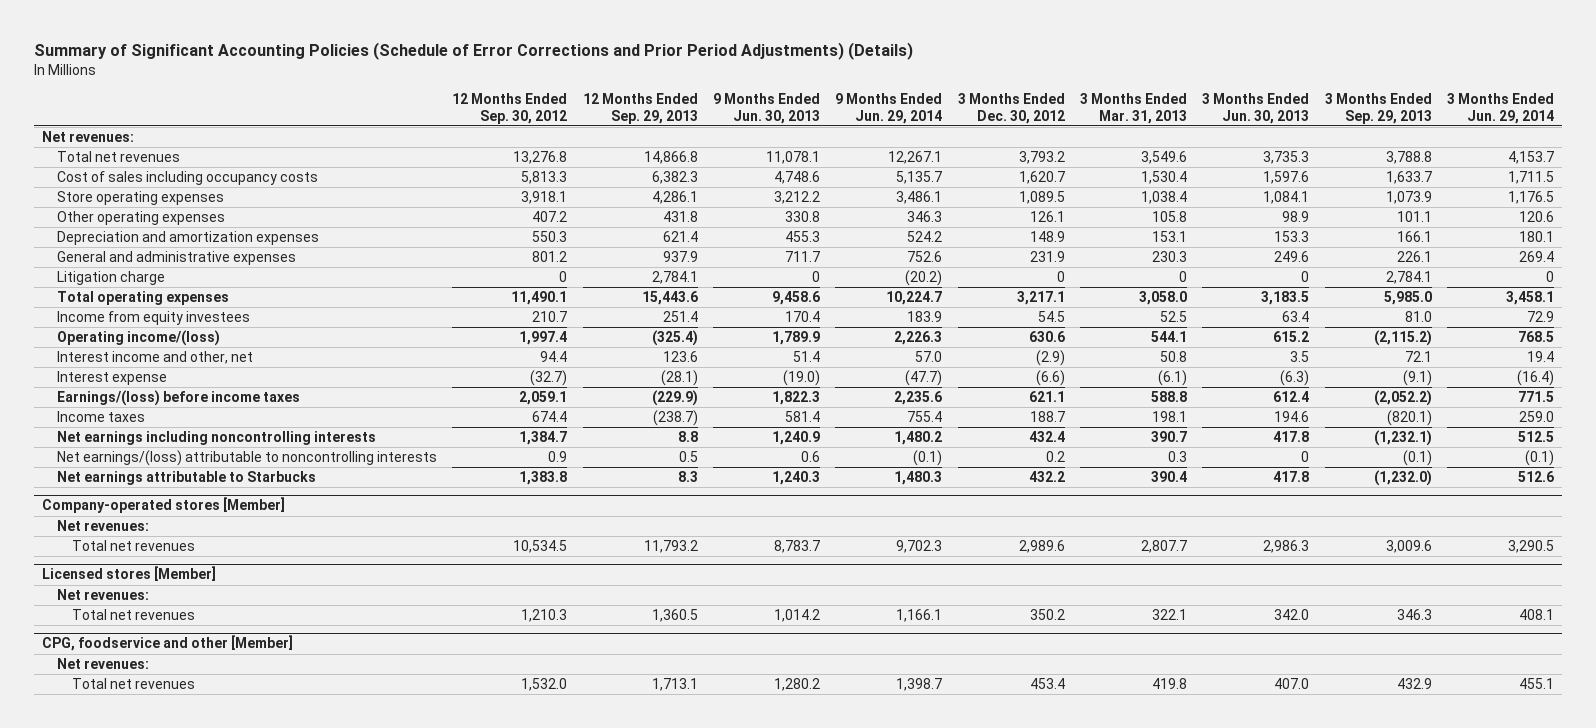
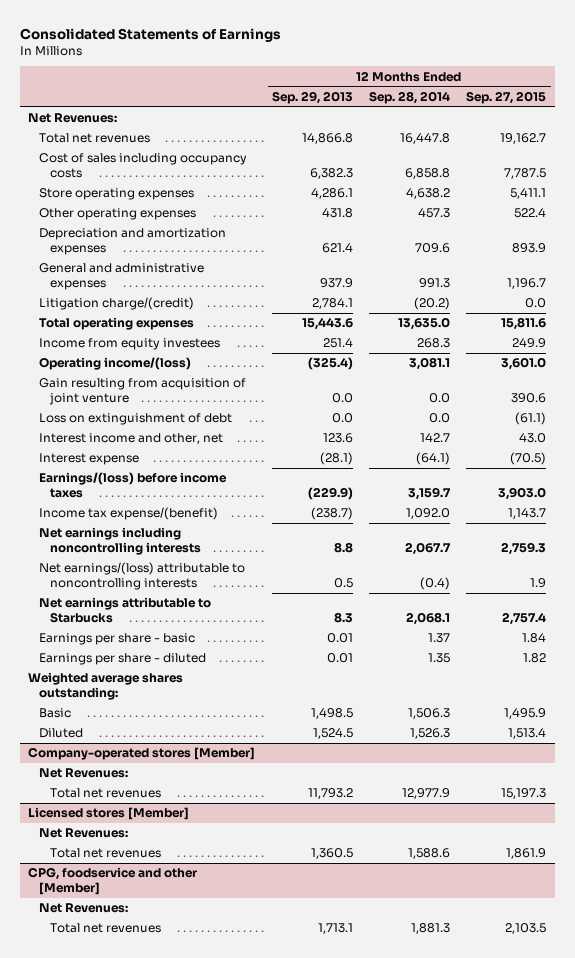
- Summary of Significant Accounting Policies (Schedule of Error Corrections and Prior Period Adjustments) (Details)
+ Consolidated Statements of Earnings
- | 12 Months Ended Sep. 30, 2012 | 12 Months Ended Sep. 29, 2013 | 9 Months Ended Jun. 30, 2013 | 9 Months Ended Jun. 29, 2014 | 3 Months Ended Dec. 30, 2012 | 3 Months Ended Mar. 31, 2013 | 3 Months Ended Jun. 30, 2013 | 3 Months Ended Sep. 29, 2013 | 3 Months Ended Jun. 29, 2014
+ | 12 Months Ended Sep. 29, 2013 | 12 Months Ended Sep. 28, 2014 | 12 Months Ended Sep. 27, 2015
- Net revenues:
+ Net Revenues:
- Litigation charge | 0 | 2,784.1 | 0 | (20.2) | 0 | 0 | 0 | 2,784.1 | 0
+ Litigation charge/(credit) | 2,784.1 | (20.2) | 0.0
+ Gain resulting from acquisition of joint venture | 0.0 | 0.0 | 390.6
+ Loss on extinguishment of debt | 0.0 | 0.0 | (61.1)
- Income taxes | 674.4 | (238.7) | 581.4 | 755.4 | 188.7 | 198.1 | 194.6 | (820.1) | 259.0
+ Income tax expense/(benefit) | (238.7) | 1,092.0 | 1,143.7
+ Earnings per share - basic | 0.01 | 1.37 | 1.84
+ Earnings per share - diluted | 0.01 | 1.35 | 1.82
+ Weighted average shares outstanding:
+ Basic | 1,498.5 | 1,506.3 | 1,495.9
+ Diluted | 1,524.5 | 1,526.3 | 1,513.4
@ Company-operated stores [Member]
- Net revenues:
+ Net Revenues:
@ Licensed stores [Member]
- Net revenues:
+ Net Revenues:
@ CPG, foodservice and other [Member]
- Net revenues:
+ Net Revenues:

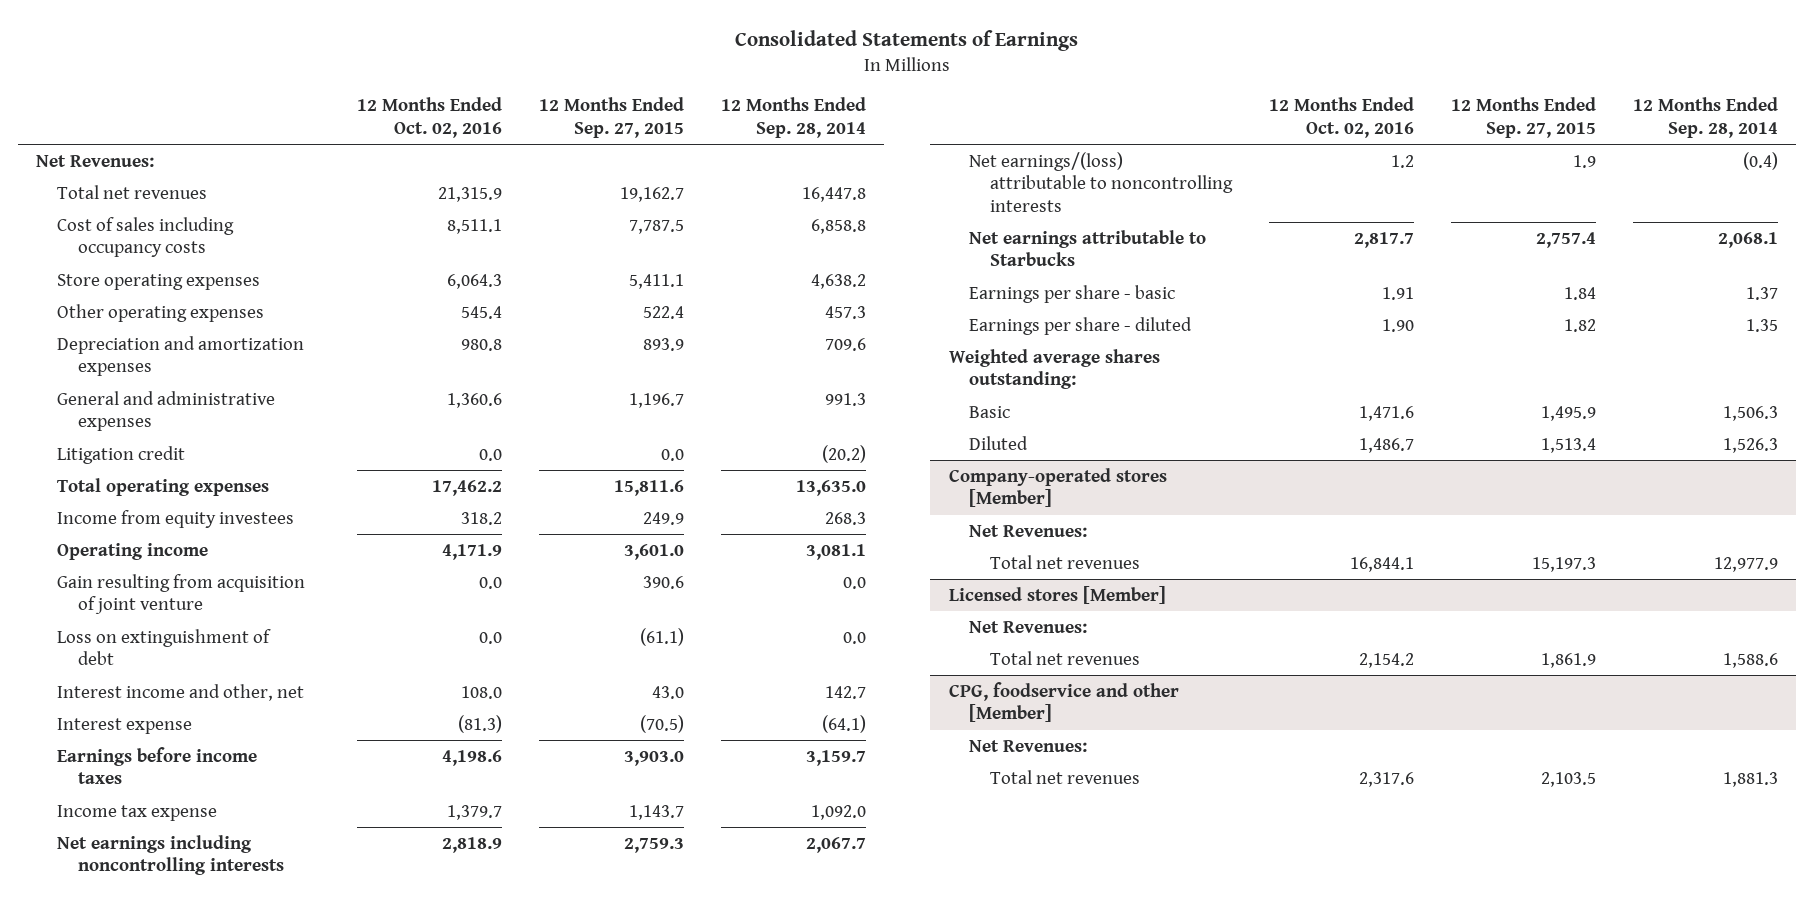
- | 12 Months Ended Sep. 29, 2013 | 12 Months Ended Sep. 28, 2014 | 12 Months Ended Sep. 27, 2015
+ | 12 Months Ended Oct. 02, 2016 | 12 Months Ended Sep. 27, 2015 | 12 Months Ended Sep. 28, 2014
- Litigation charge/(credit) | 2,784.1 | (20.2) | 0.0
+ Litigation credit | 0.0 | 0.0 | (20.2)
- Operating income/(loss) | (325.4) | 3,081.1 | 3,601.0
+ Operating income | 4,171.9 | 3,601.0 | 3,081.1
- Earnings/(loss) before income taxes | (229.9) | 3,159.7 | 3,903.0
- Income tax expense/(benefit) | (238.7) | 1,092.0 | 1,143.7
+ Earnings before income taxes | 4,198.6 | 3,903.0 | 3,159.7
+ Income tax expense | 1,379.7 | 1,143.7 | 1,092.0

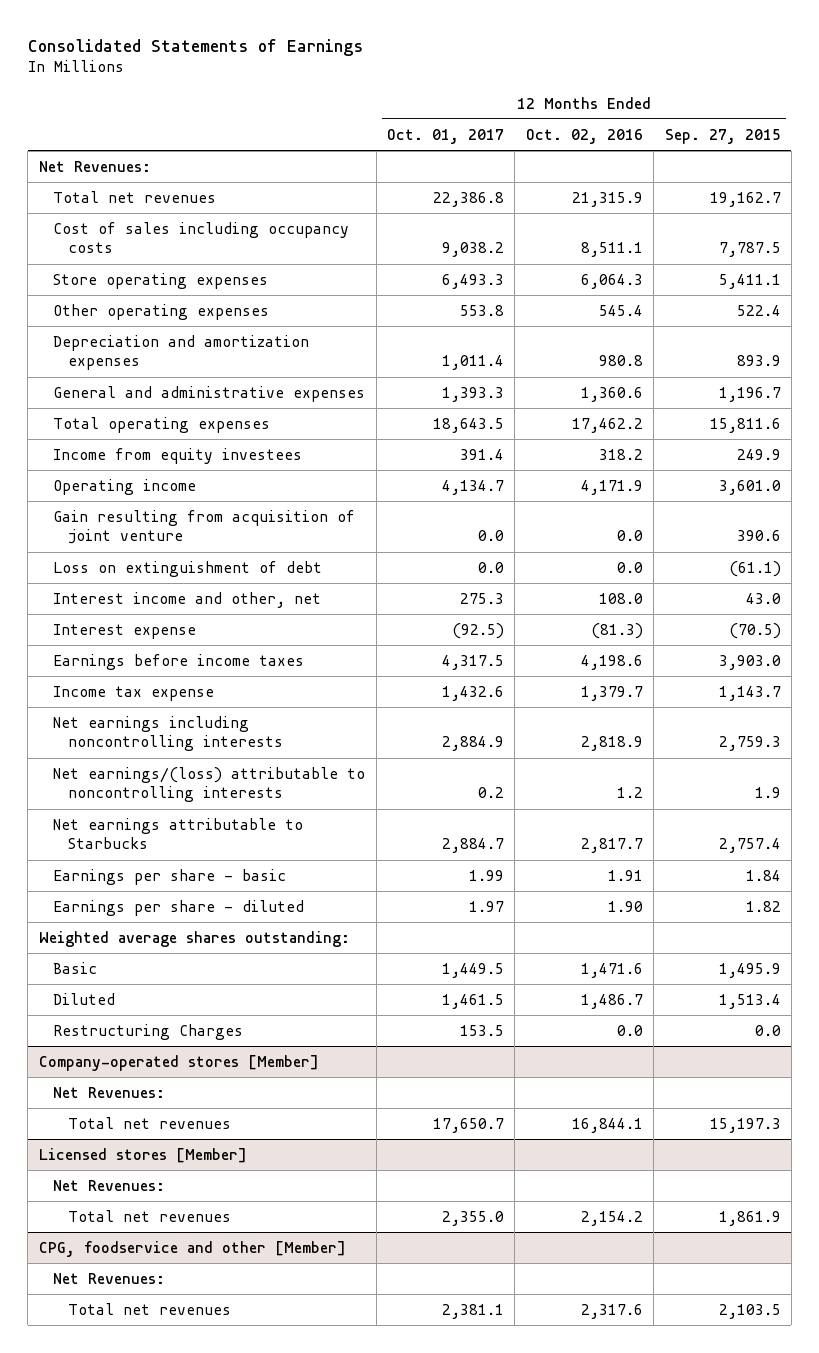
- | 12 Months Ended Oct. 02, 2016 | 12 Months Ended Sep. 27, 2015 | 12 Months Ended Sep. 28, 2014
+ | 12 Months Ended Oct. 01, 2017 | 12 Months Ended Oct. 02, 2016 | 12 Months Ended Sep. 27, 2015
- Litigation credit | 0.0 | 0.0 | (20.2)
+ Restructuring Charges | 153.5 | 0.0 | 0.0

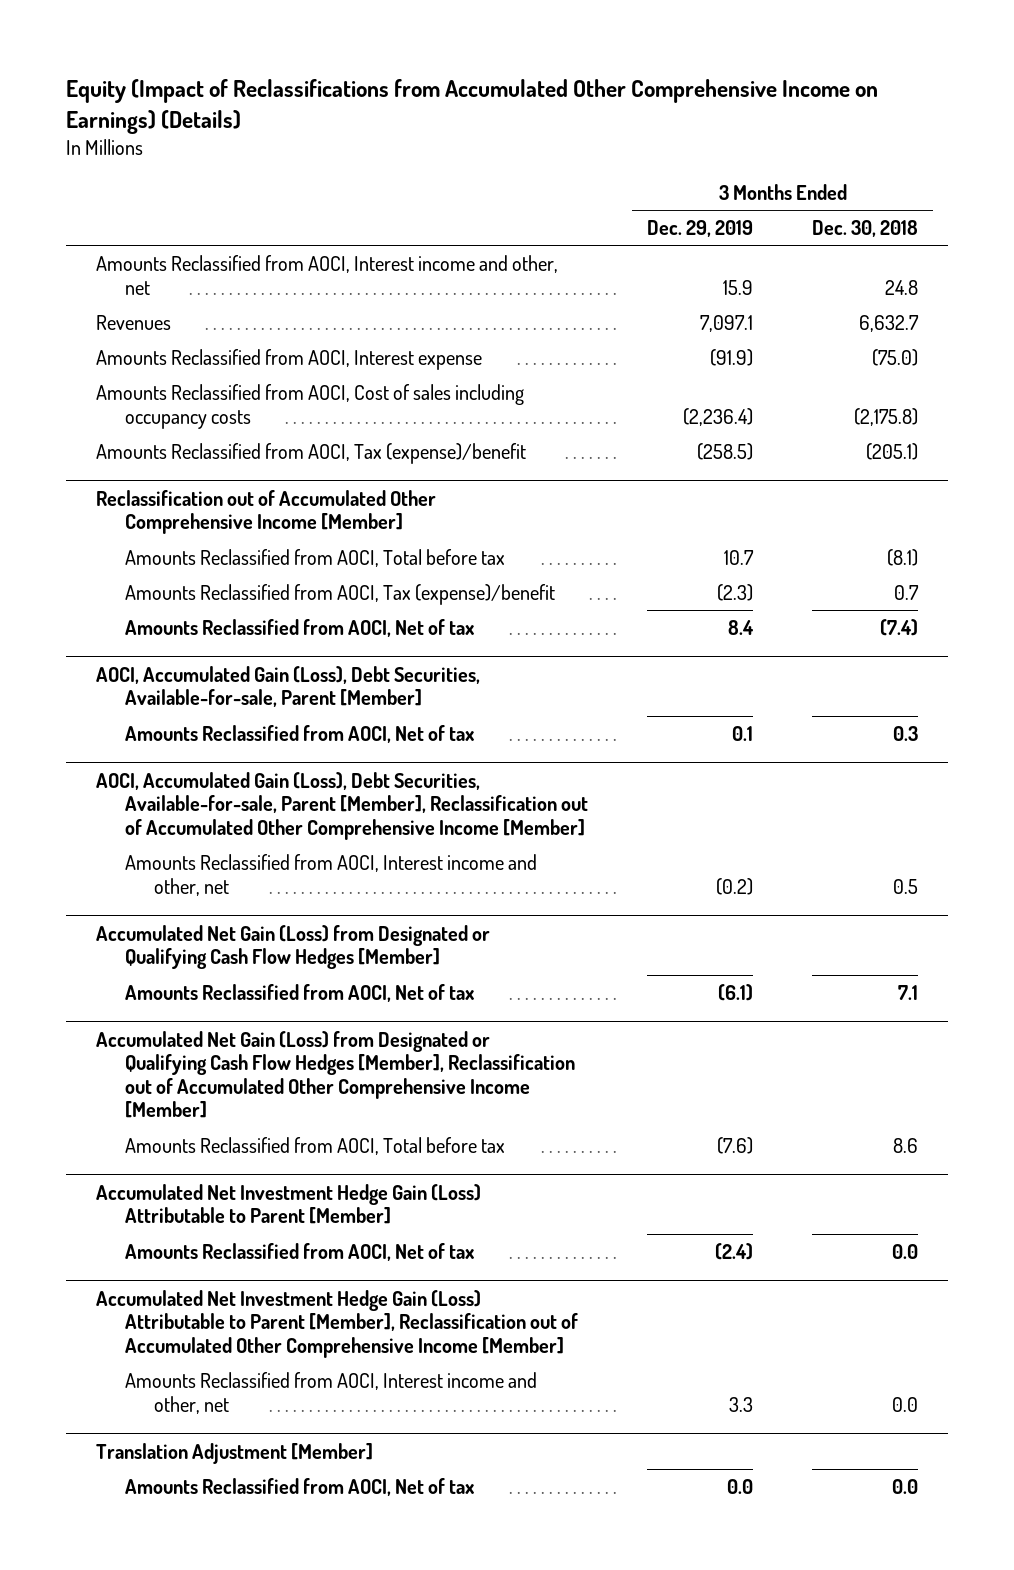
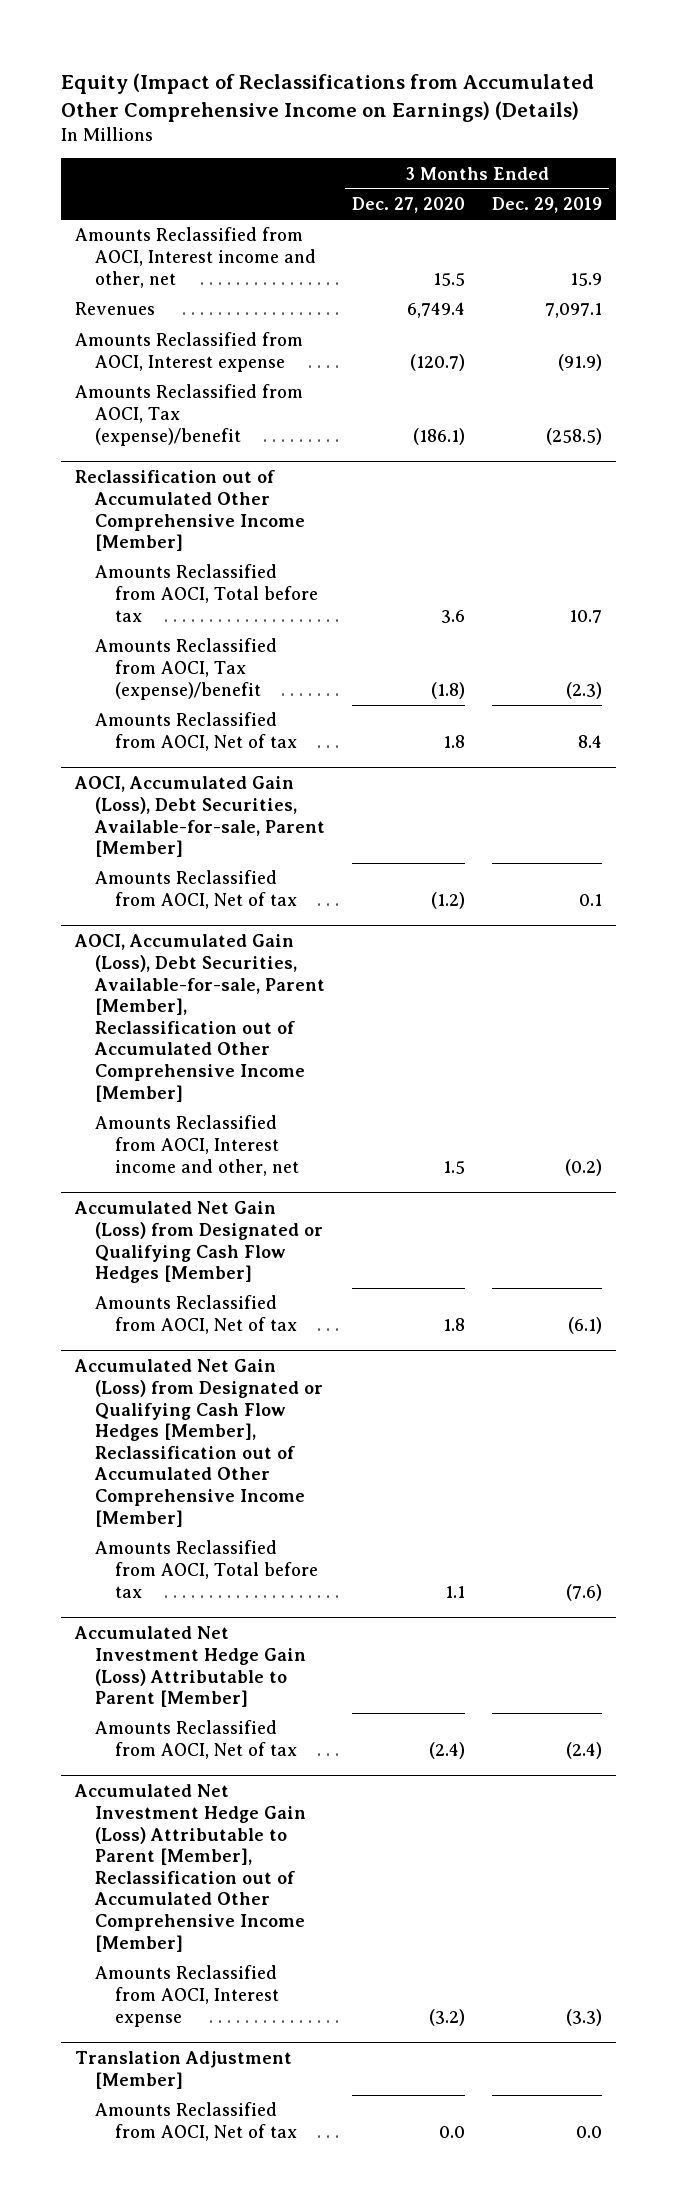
- | 3 Months Ended Dec. 29, 2019 | 3 Months Ended Dec. 30, 2018
+ | 3 Months Ended Dec. 27, 2020 | 3 Months Ended Dec. 29, 2019
- Amounts Reclassified from AOCI, Cost of sales including occupancy costs | (2,236.4) | (2,175.8)
@ Accumulated Net Investment Hedge Gain (Loss) Attributable to Parent [Member], Reclassification out of Accumulated Other Comprehensive Income [Member]
- Amounts Reclassified from AOCI, Interest income and other, net | 3.3 | 0.0
+ Amounts Reclassified from AOCI, Interest expense | (3.2) | (3.3)

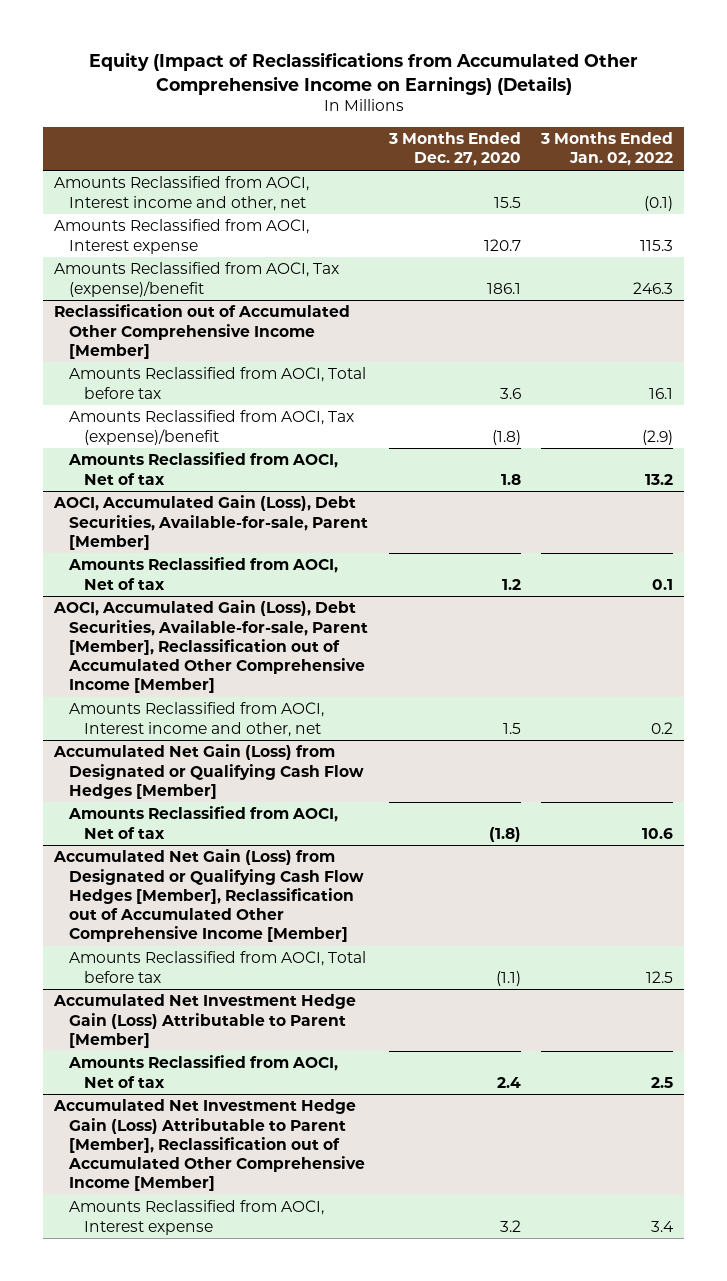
- | 3 Months Ended Dec. 27, 2020 | 3 Months Ended Dec. 29, 2019
+ | 3 Months Ended Dec. 27, 2020 | 3 Months Ended Jan. 02, 2022
- Revenues | 6,749.4 | 7,097.1
- Amounts Reclassified from AOCI, Interest expense | (120.7) | (91.9)
- Amounts Reclassified from AOCI, Tax (expense)/benefit | (186.1) | (258.5)
+ Amounts Reclassified from AOCI, Interest expense | 120.7 | 115.3
+ Amounts Reclassified from AOCI, Tax (expense)/benefit | 186.1 | 246.3
@ AOCI, Accumulated Gain (Loss), Debt Securities, Available-for-sale, Parent [Member]
- Amounts Reclassified from AOCI, Net of tax | (1.2) | 0.1
+ Amounts Reclassified from AOCI, Net of tax | 1.2 | 0.1
@ Accumulated Net Gain (Loss) from Designated or Qualifying Cash Flow Hedges [Member]
- Amounts Reclassified from AOCI, Net of tax | 1.8 | (6.1)
+ Amounts Reclassified from AOCI, Net of tax | (1.8) | 10.6
@ Accumulated Net Gain (Loss) from Designated or Qualifying Cash Flow Hedges [Member], Reclassification out of Accumulated Other Comprehensive Income [Member]
- Amounts Reclassified from AOCI, Total before tax | 1.1 | (7.6)
+ Amounts Reclassified from AOCI, Total before tax | (1.1) | 12.5
@ Accumulated Net Investment Hedge Gain (Loss) Attributable to Parent [Member]
- Amounts Reclassified from AOCI, Net of tax | (2.4) | (2.4)
+ Amounts Reclassified from AOCI, Net of tax | 2.4 | 2.5
@ Accumulated Net Investment Hedge Gain (Loss) Attributable to Parent [Member], Reclassification out of Accumulated Other Comprehensive Income [Member]
- Amounts Reclassified from AOCI, Interest expense | (3.2) | (3.3)
- Translation Adjustment [Member]
- Amounts Reclassified from AOCI, Net of tax | 0.0 | 0.0
@ Accumulated Net Investment Hedge Gain (Loss) Attributable to Parent [Member], Reclassification out of Accumulated Other Comprehensive Income [Member]
+ Amounts Reclassified from AOCI, Interest expense | 3.2 | 3.4

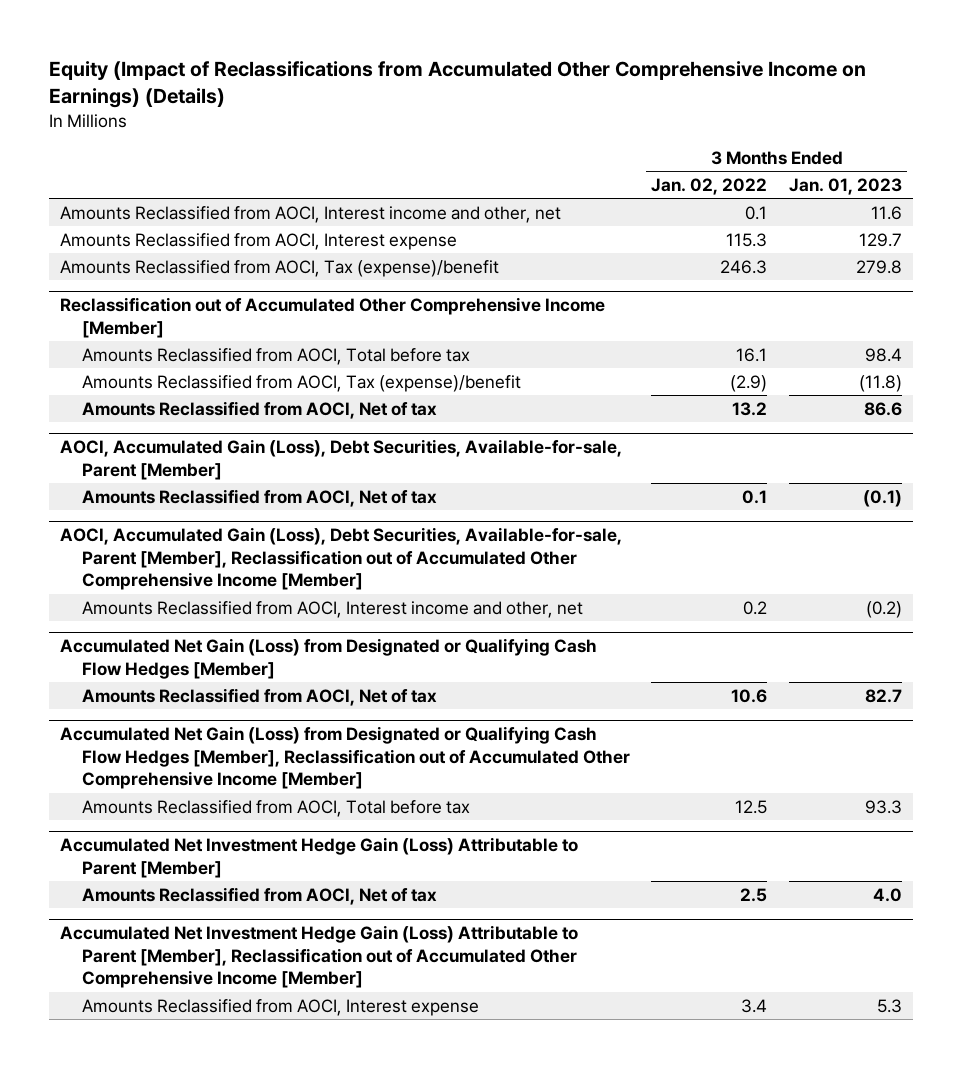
- | 3 Months Ended Dec. 27, 2020 | 3 Months Ended Jan. 02, 2022
+ | 3 Months Ended Jan. 02, 2022 | 3 Months Ended Jan. 01, 2023
- Amounts Reclassified from AOCI, Interest income and other, net | 15.5 | (0.1)
+ Amounts Reclassified from AOCI, Interest income and other, net | 0.1 | 11.6

